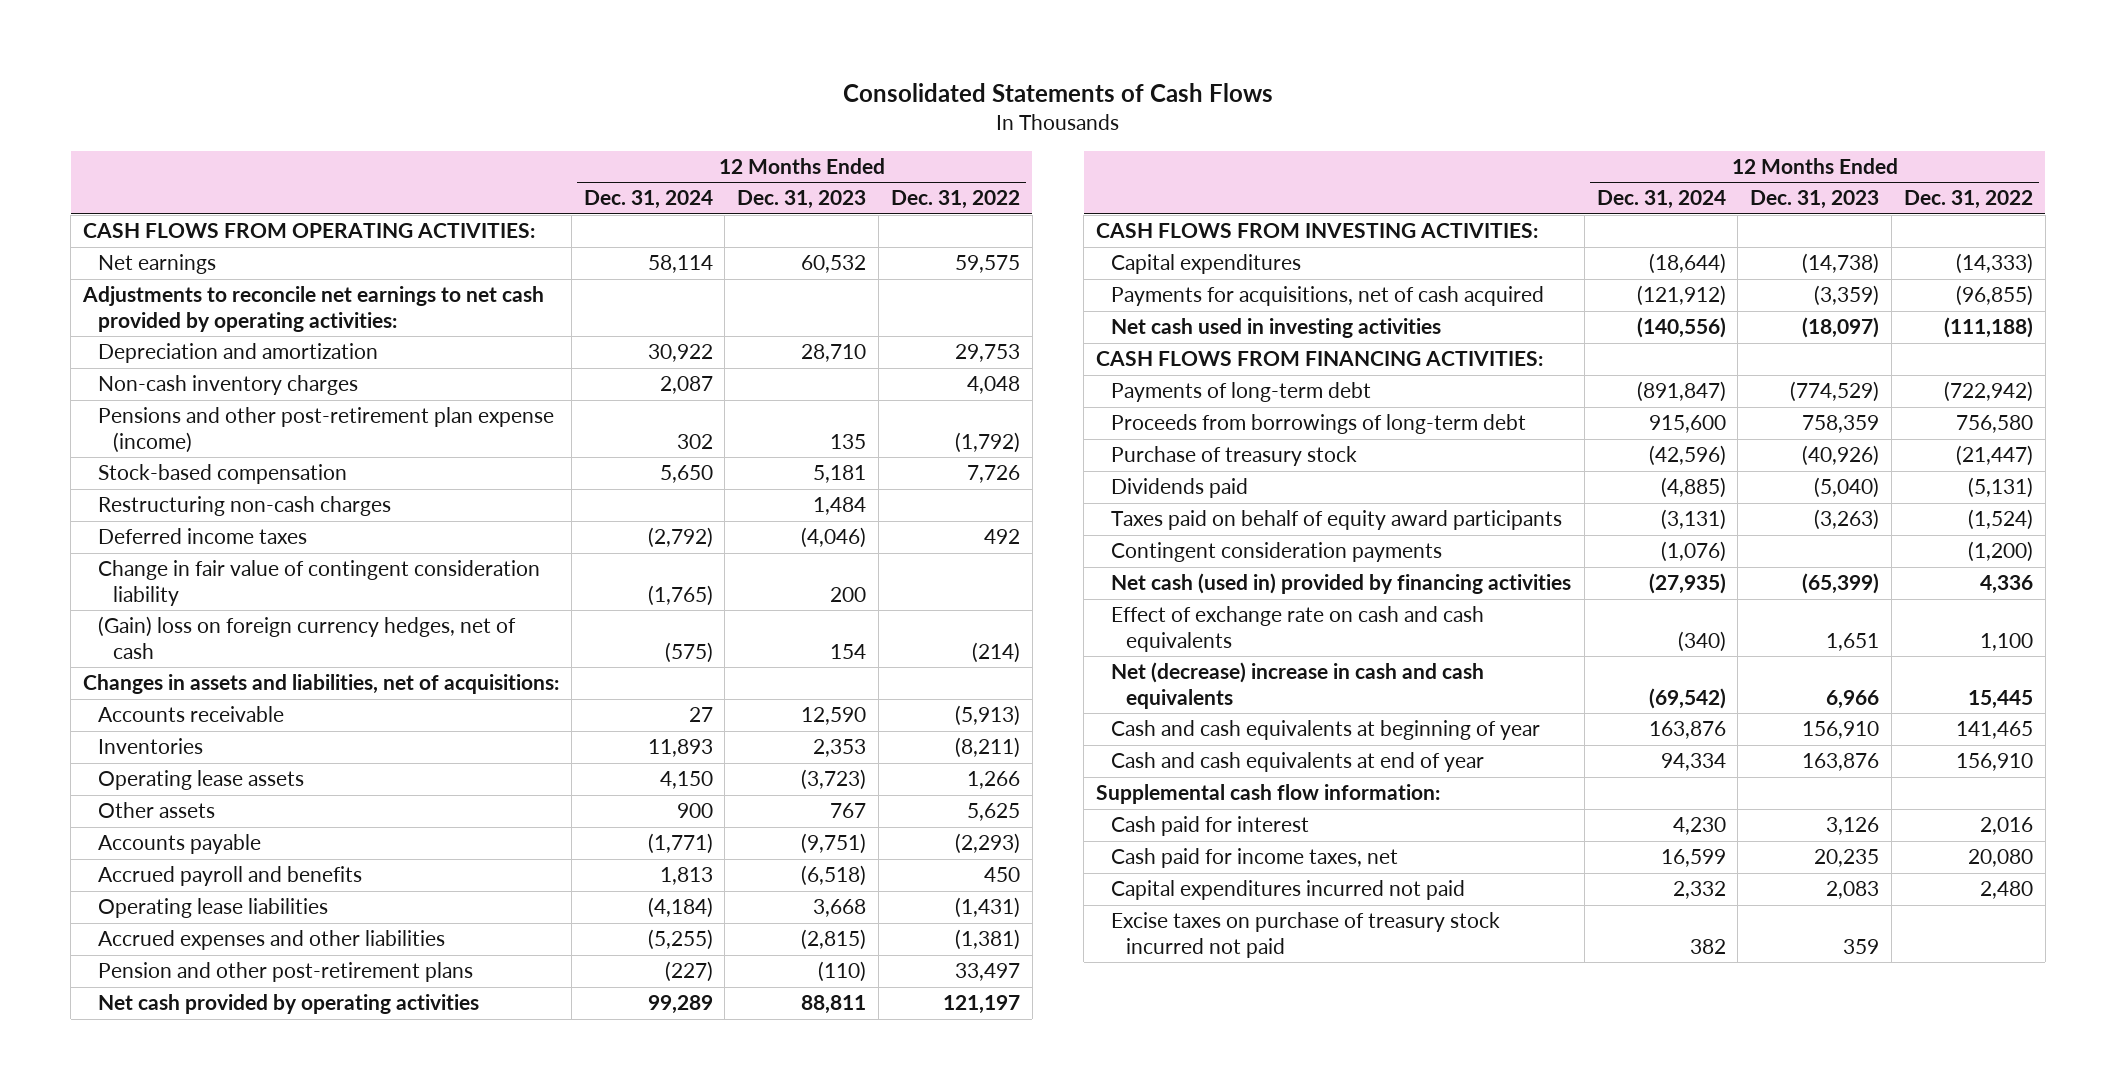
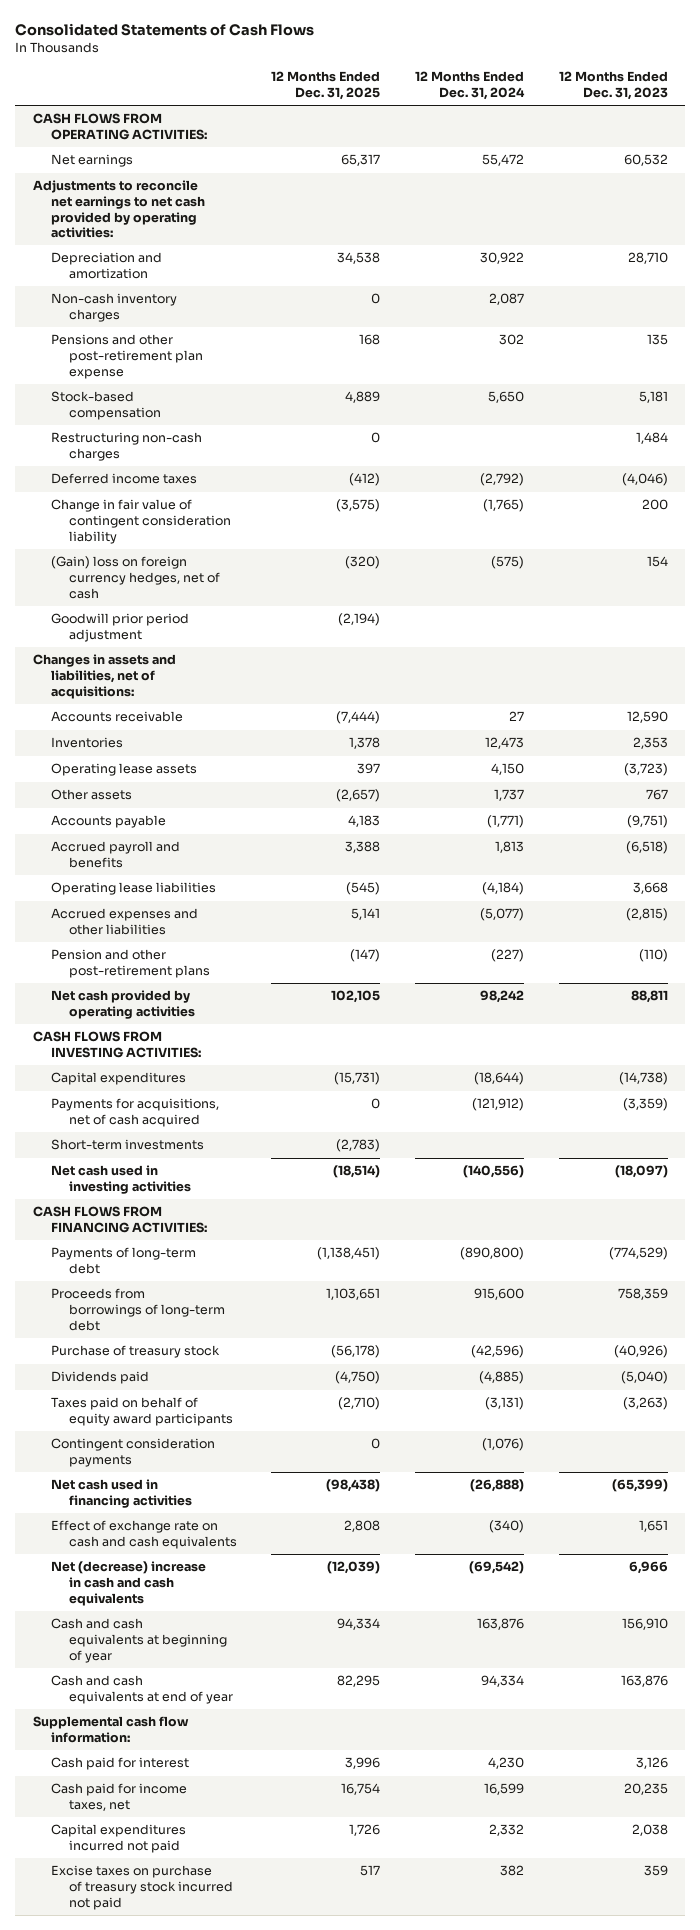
- | 12 Months Ended Dec. 31, 2024 | 12 Months Ended Dec. 31, 2023 | 12 Months Ended Dec. 31, 2022
+ | 12 Months Ended Dec. 31, 2025 | 12 Months Ended Dec. 31, 2024 | 12 Months Ended Dec. 31, 2023
- Net earnings | 58,114 | 60,532 | 59,575
+ Net earnings | 65,317 | 55,472 | 60,532
- Pensions and other post-retirement plan expense (income) | 302 | 135 | (1,792)
+ Pensions and other post-retirement plan expense | 168 | 302 | 135
+ Goodwill prior period adjustment | (2,194) | |
- Inventories | 11,893 | 2,353 | (8,211)
+ Inventories | 1,378 | 12,473 | 2,353
- Other assets | 900 | 767 | 5,625
+ Other assets | (2,657) | 1,737 | 767
- Accrued expenses and other liabilities | (5,255) | (2,815) | (1,381)
+ Accrued expenses and other liabilities | 5,141 | (5,077) | (2,815)
- Net cash provided by operating activities | 99,289 | 88,811 | 121,197
+ Net cash provided by operating activities | 102,105 | 98,242 | 88,811
+ Short-term investments | (2,783) | |
- Payments of long-term debt | (891,847) | (774,529) | (722,942)
+ Payments of long-term debt | (1,138,451) | (890,800) | (774,529)
- Net cash (used in) provided by financing activities | (27,935) | (65,399) | 4,336
+ Net cash used in financing activities | (98,438) | (26,888) | (65,399)
- Capital expenditures incurred not paid | 2,332 | 2,083 | 2,480
+ Capital expenditures incurred not paid | 1,726 | 2,332 | 2,038

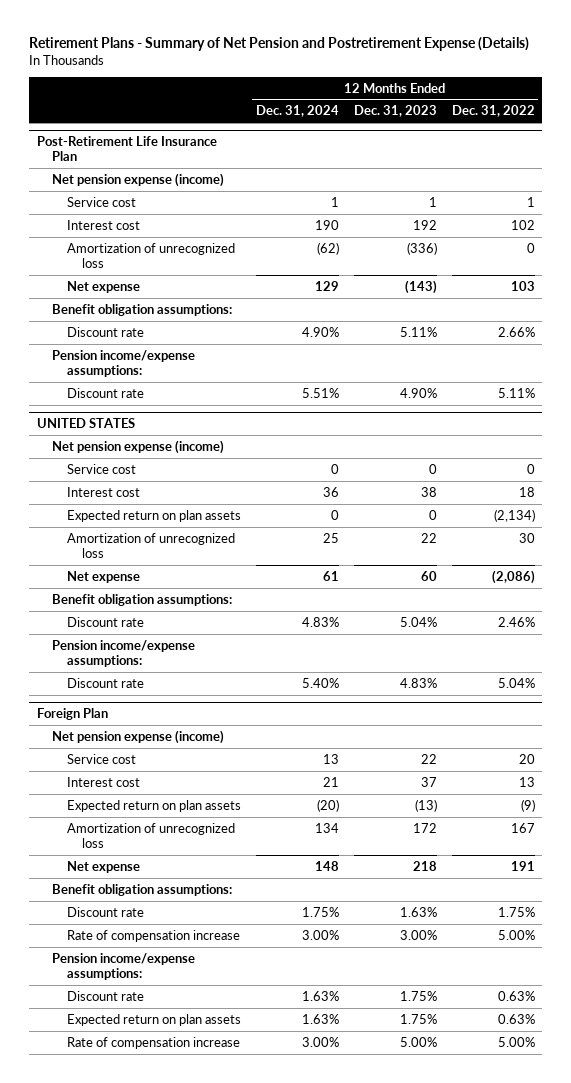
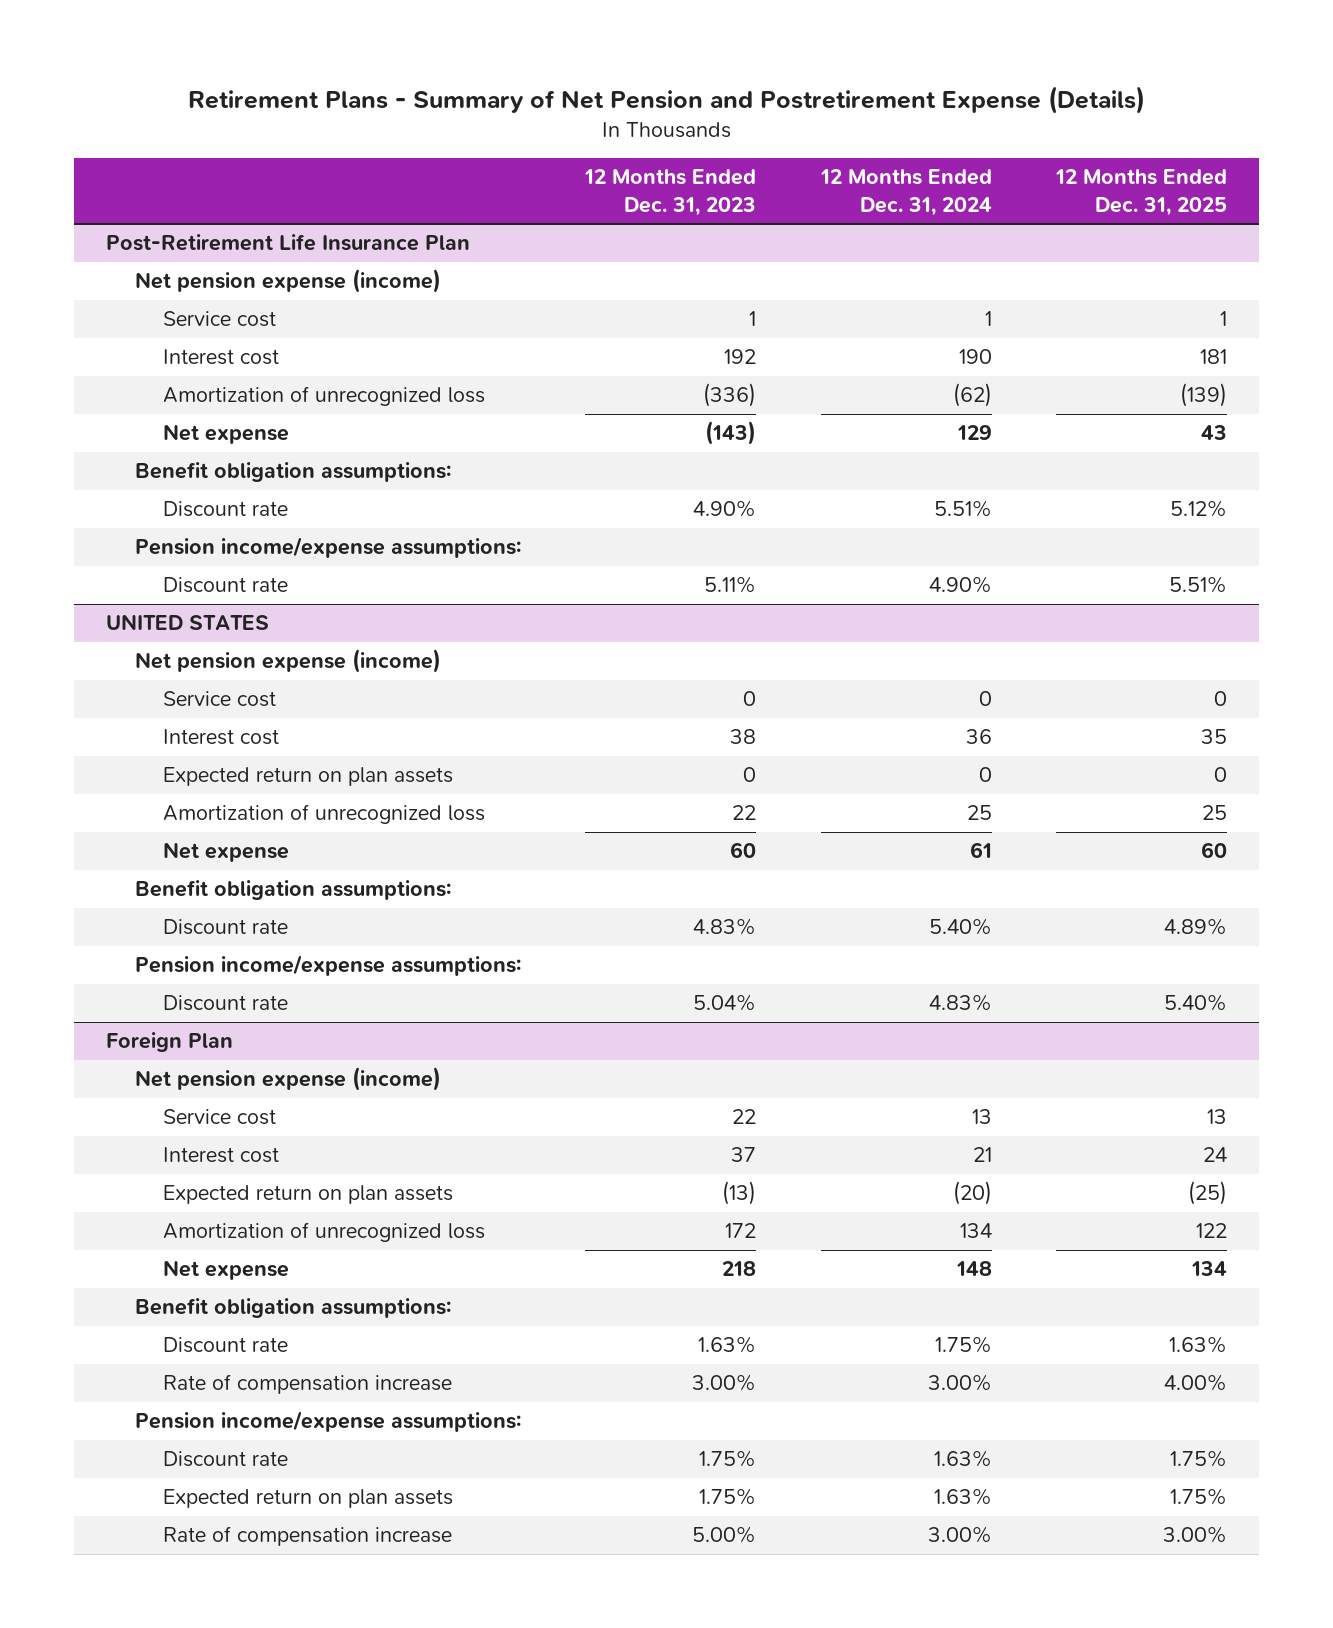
- | 12 Months Ended Dec. 31, 2024 | 12 Months Ended Dec. 31, 2023 | 12 Months Ended Dec. 31, 2022
+ | 12 Months Ended Dec. 31, 2023 | 12 Months Ended Dec. 31, 2024 | 12 Months Ended Dec. 31, 2025
@ Post-Retirement Life Insurance Plan
moved down: Pension income/expense assumptions:
moved down: Discount rate | 5.11% | 4.90% | 5.51%
@ UNITED STATES
moved down: Pension income/expense assumptions:
moved down: Discount rate | 5.04% | 4.83% | 5.40%

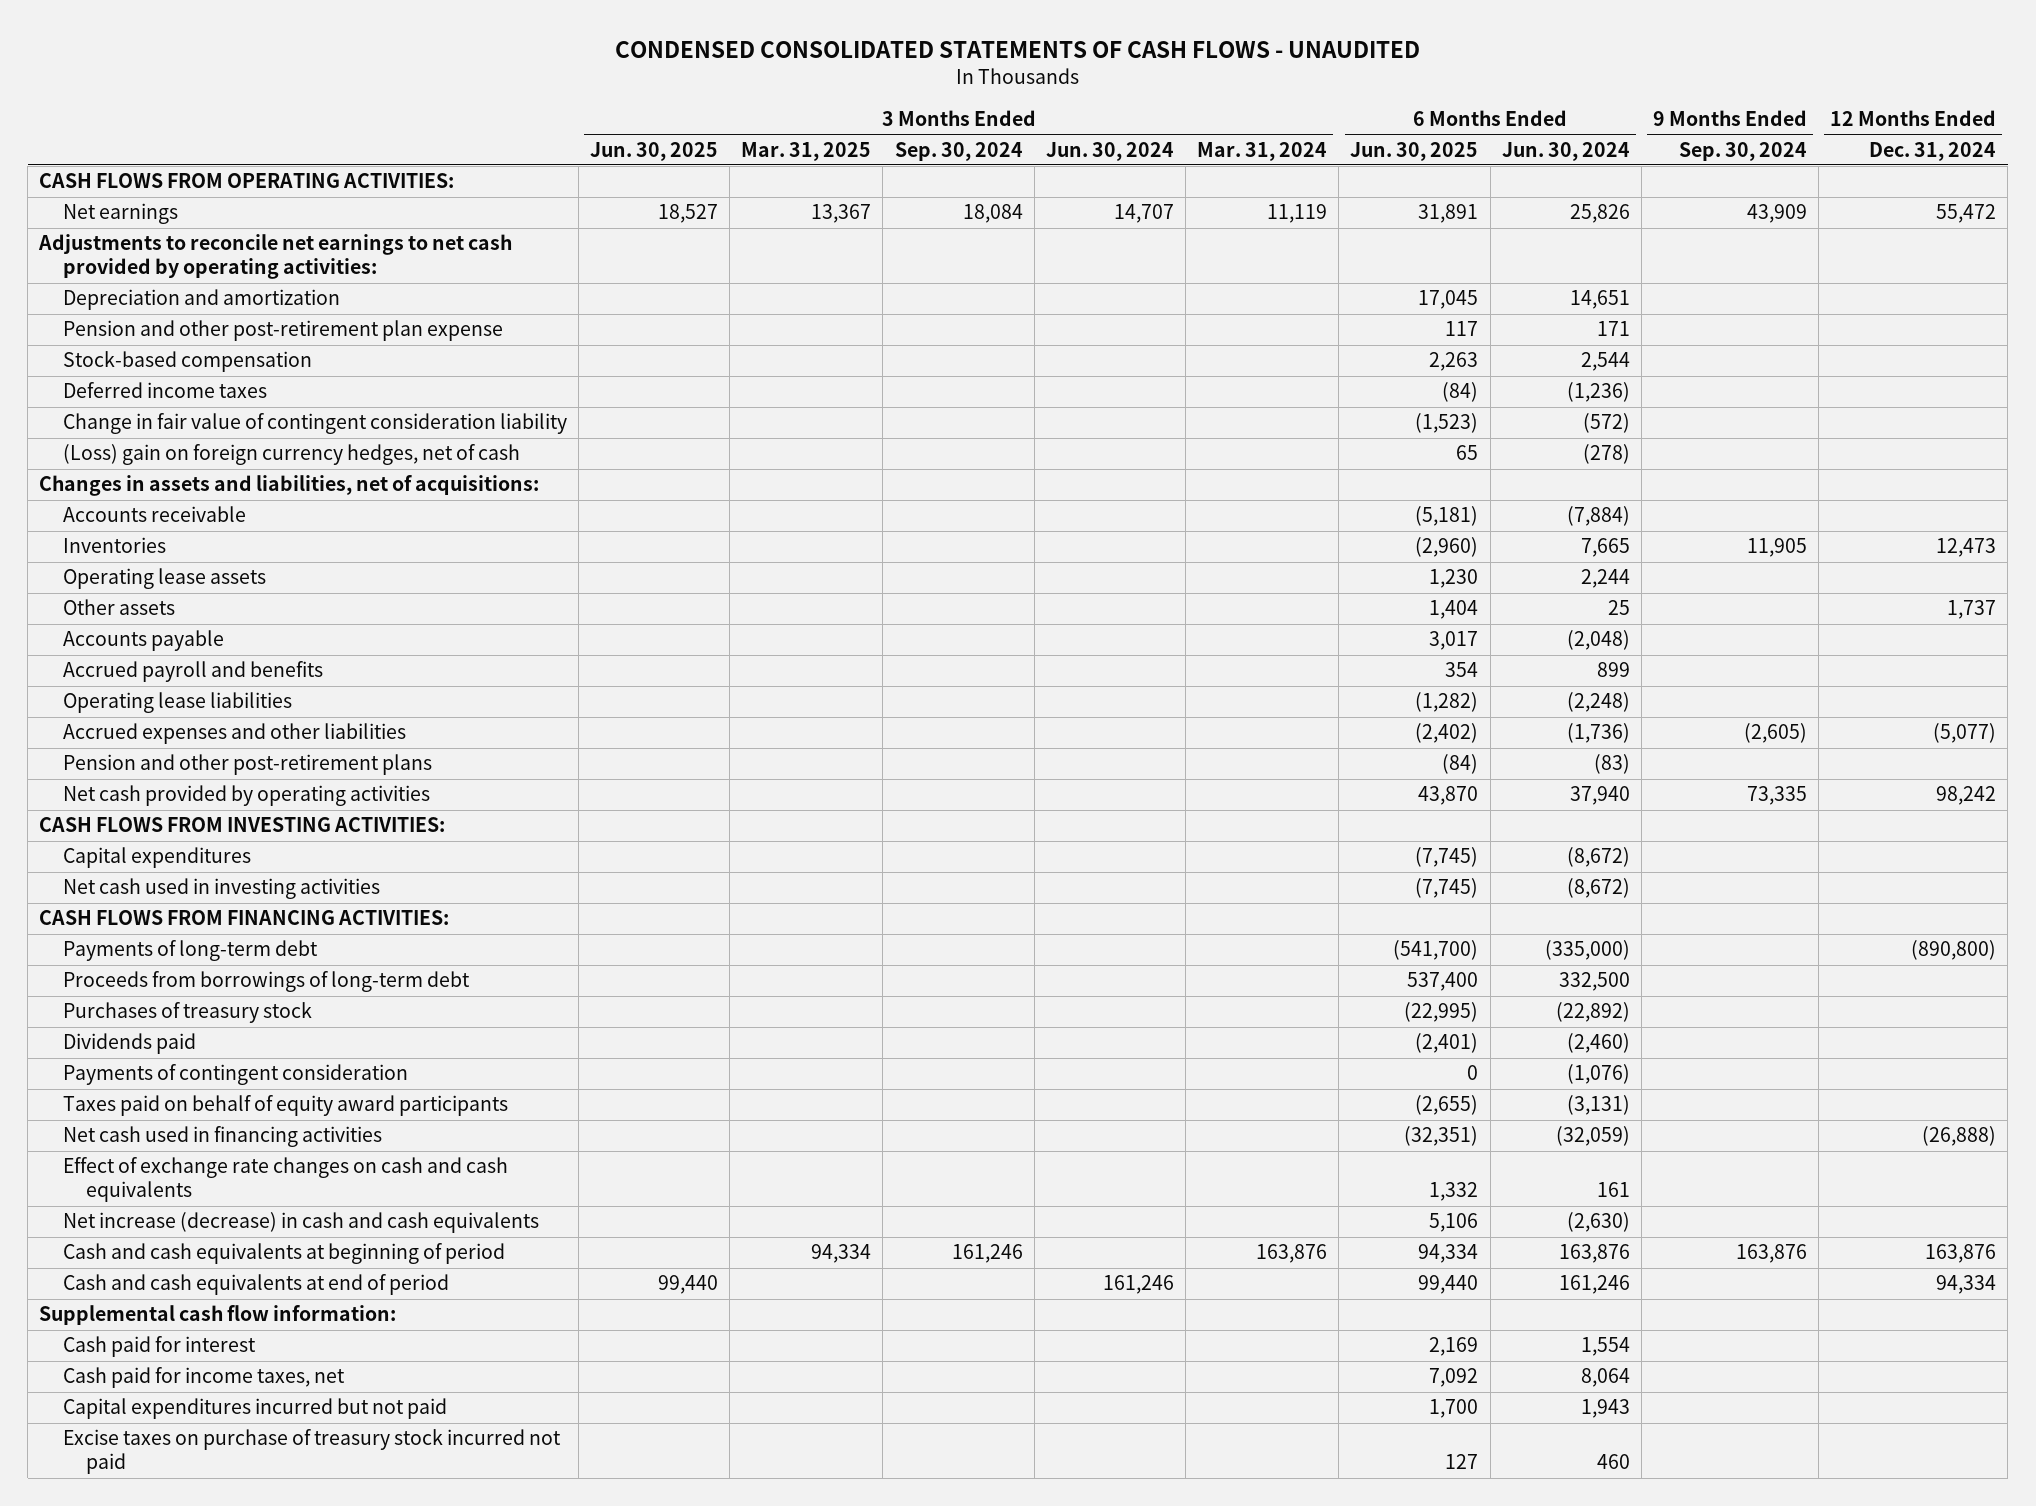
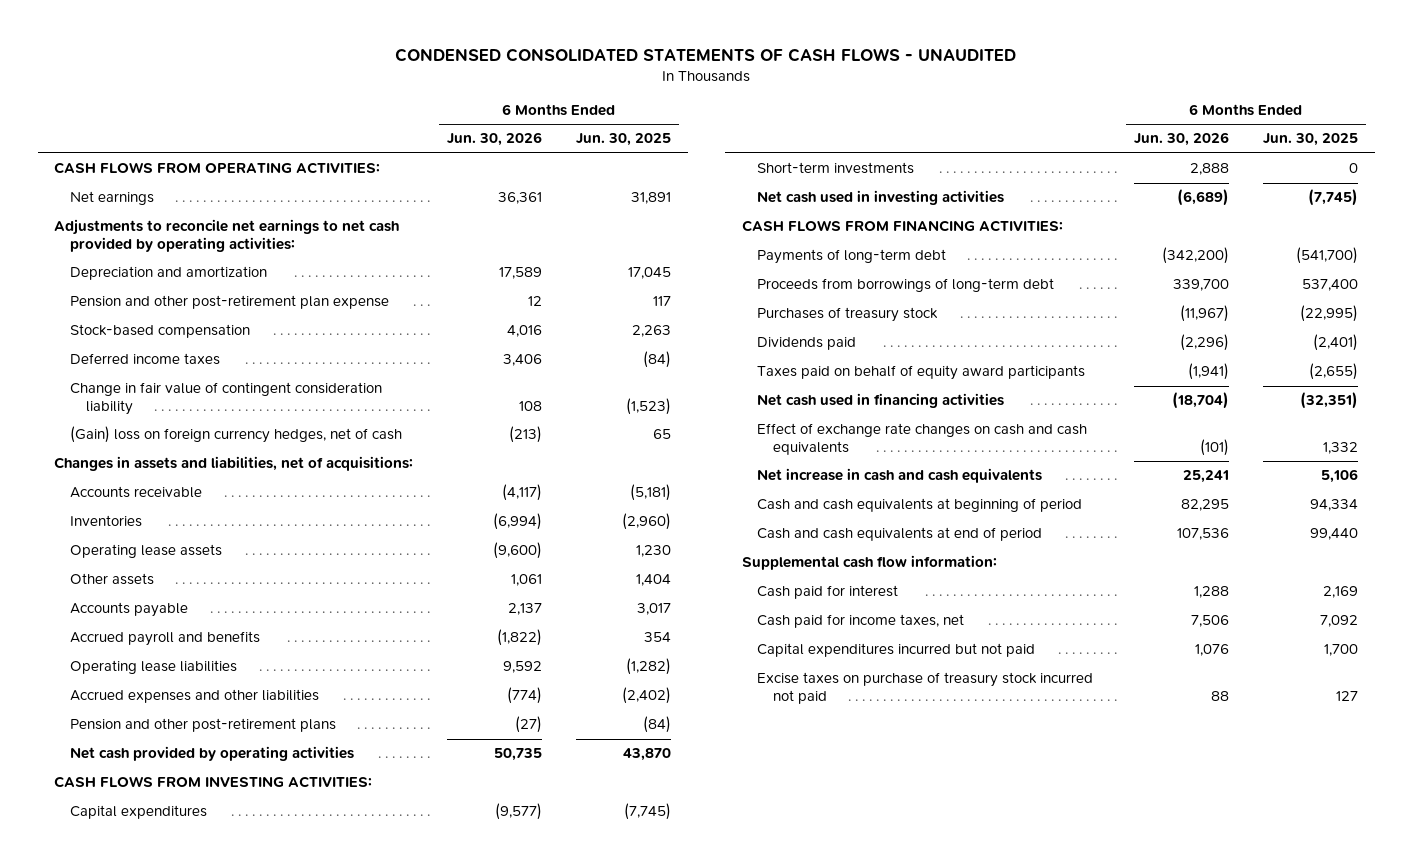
- | 3 Months Ended Jun. 30, 2025 | 3 Months Ended Mar. 31, 2025 | 3 Months Ended Sep. 30, 2024 | 3 Months Ended Jun. 30, 2024 | 3 Months Ended Mar. 31, 2024 | 6 Months Ended Jun. 30, 2025 | 6 Months Ended Jun. 30, 2024 | 9 Months Ended Sep. 30, 2024 | 12 Months Ended Dec. 31, 2024
+ | 6 Months Ended Jun. 30, 2026 | 6 Months Ended Jun. 30, 2025
- (Loss) gain on foreign currency hedges, net of cash | | | | | | 65 | (278) | |
+ (Gain) loss on foreign currency hedges, net of cash | (213) | 65
+ Short-term investments | 2,888 | 0
- Payments of contingent consideration | | | | | | 0 | (1,076) | |
- Net increase (decrease) in cash and cash equivalents | | | | | | 5,106 | (2,630) | |
+ Net increase in cash and cash equivalents | 25,241 | 5,106

